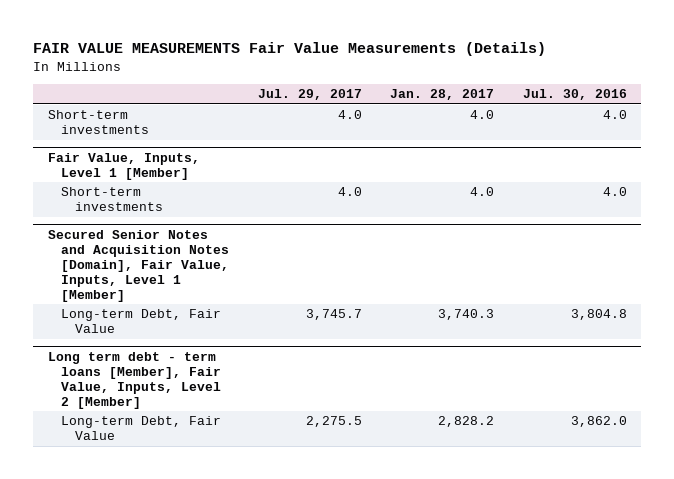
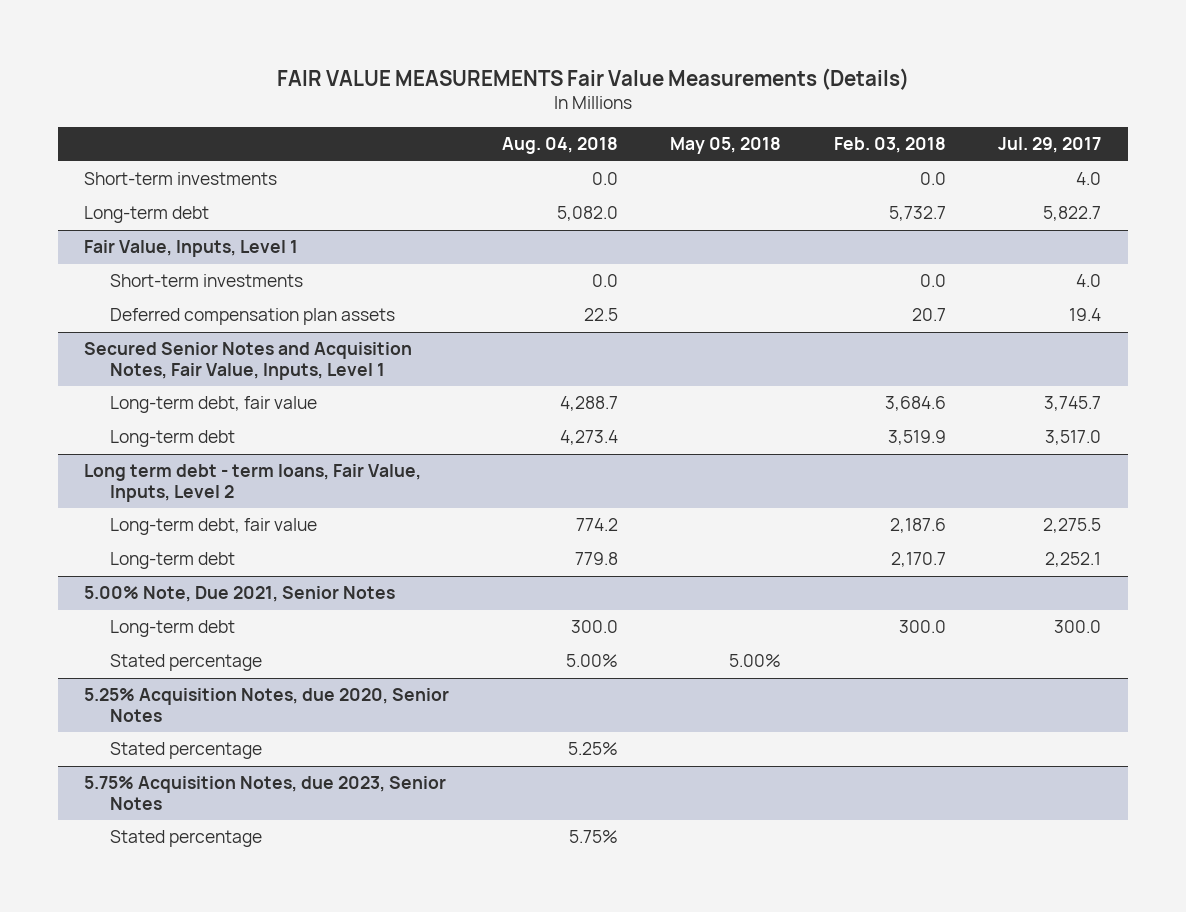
- | Jul. 29, 2017 | Jan. 28, 2017 | Jul. 30, 2016
+ | Aug. 04, 2018 | May 05, 2018 | Feb. 03, 2018 | Jul. 29, 2017
- Fair Value, Inputs, Level 1 [Member]
+ Long-term debt | 5,082.0 | | 5,732.7 | 5,822.7
+ Fair Value, Inputs, Level 1
- Secured Senior Notes and Acquisition Notes [Domain], Fair Value, Inputs, Level 1 [Member]
- Long-term Debt, Fair Value | 3,745.7 | 3,740.3 | 3,804.8
- Long term debt - term loans [Member], Fair Value, Inputs, Level 2 [Member]
- Long-term Debt, Fair Value | 2,275.5 | 2,828.2 | 3,862.0
+ Deferred compensation plan assets | 22.5 | | 20.7 | 19.4
+ Secured Senior Notes and Acquisition Notes, Fair Value, Inputs, Level 1
+ Long-term debt, fair value | 4,288.7 | | 3,684.6 | 3,745.7
+ Long-term debt | 4,273.4 | | 3,519.9 | 3,517.0
+ Long term debt - term loans, Fair Value, Inputs, Level 2
+ Long-term debt, fair value | 774.2 | | 2,187.6 | 2,275.5
+ Long-term debt | 779.8 | | 2,170.7 | 2,252.1
+ 5.00% Note, Due 2021, Senior Notes
+ Long-term debt | 300.0 | | 300.0 | 300.0
+ Stated percentage | 5.00% | 5.00% | |
+ 5.25% Acquisition Notes, due 2020, Senior Notes
+ Stated percentage | 5.25% | | |
+ 5.75% Acquisition Notes, due 2023, Senior Notes
+ Stated percentage | 5.75% | | |

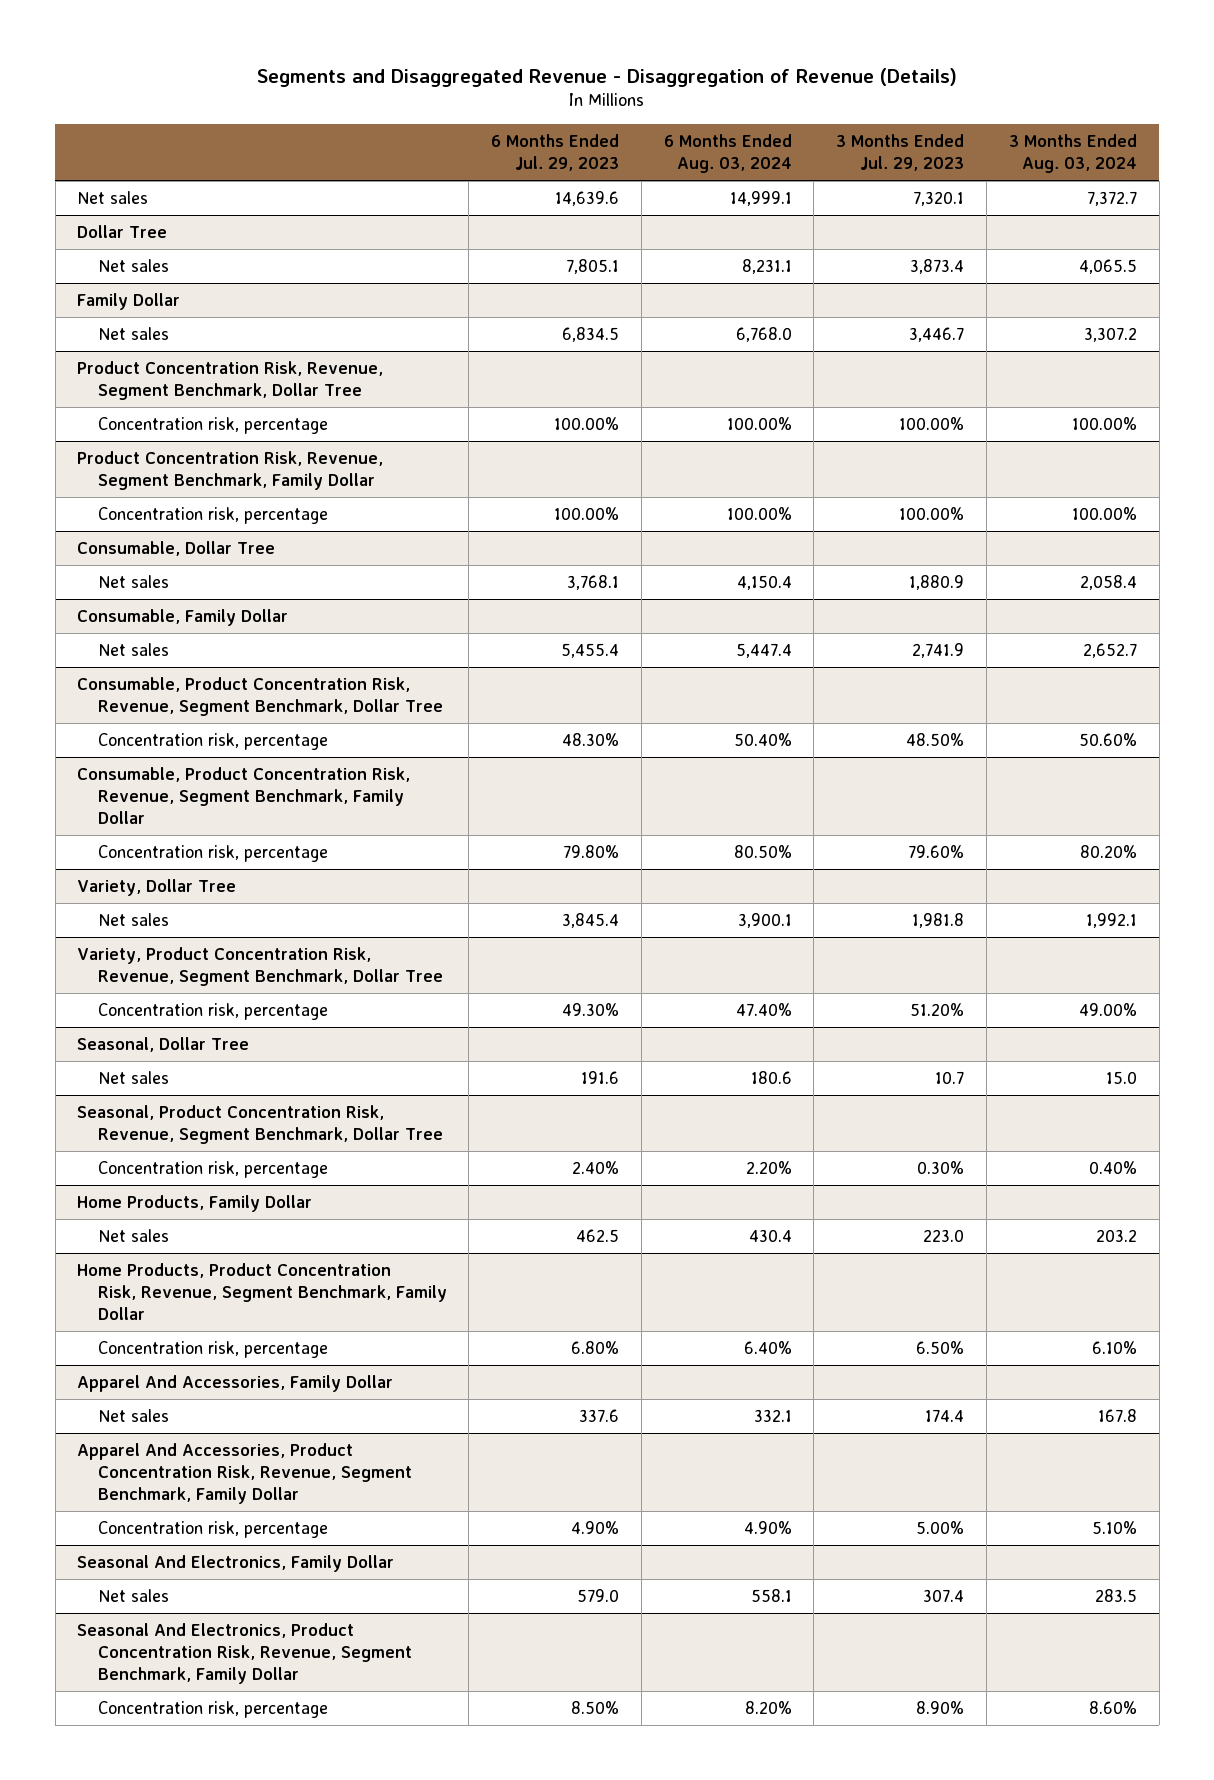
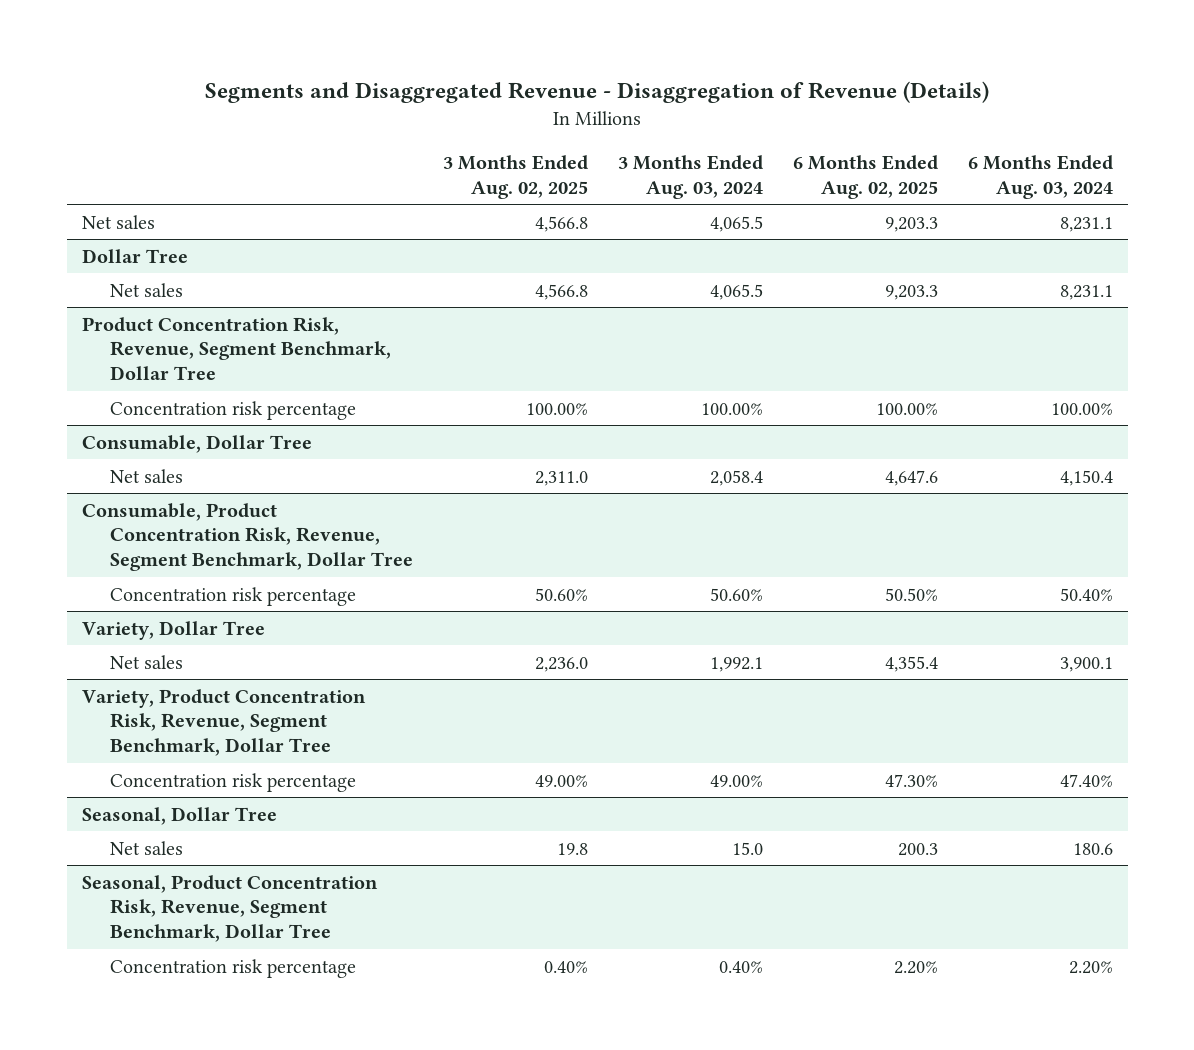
- | 6 Months Ended Jul. 29, 2023 | 6 Months Ended Aug. 03, 2024 | 3 Months Ended Jul. 29, 2023 | 3 Months Ended Aug. 03, 2024
+ | 3 Months Ended Aug. 02, 2025 | 3 Months Ended Aug. 03, 2024 | 6 Months Ended Aug. 02, 2025 | 6 Months Ended Aug. 03, 2024
- Net sales | 14,639.6 | 14,999.1 | 7,320.1 | 7,372.7
+ Net sales | 4,566.8 | 4,065.5 | 9,203.3 | 8,231.1
- Family Dollar
- Net sales | 6,834.5 | 6,768.0 | 3,446.7 | 3,307.2
@ Product Concentration Risk, Revenue, Segment Benchmark, Dollar Tree
- Concentration risk, percentage | 100.00% | 100.00% | 100.00% | 100.00%
- Product Concentration Risk, Revenue, Segment Benchmark, Family Dollar
- Concentration risk, percentage | 100.00% | 100.00% | 100.00% | 100.00%
@ Product Concentration Risk, Revenue, Segment Benchmark, Dollar Tree
+ Concentration risk percentage | 100.00% | 100.00% | 100.00% | 100.00%
- Consumable, Family Dollar
- Net sales | 5,455.4 | 5,447.4 | 2,741.9 | 2,652.7
@ Consumable, Product Concentration Risk, Revenue, Segment Benchmark, Dollar Tree
- Concentration risk, percentage | 48.30% | 50.40% | 48.50% | 50.60%
- Consumable, Product Concentration Risk, Revenue, Segment Benchmark, Family Dollar
- Concentration risk, percentage | 79.80% | 80.50% | 79.60% | 80.20%
@ Consumable, Product Concentration Risk, Revenue, Segment Benchmark, Dollar Tree
+ Concentration risk percentage | 50.60% | 50.60% | 50.50% | 50.40%
@ Variety, Product Concentration Risk, Revenue, Segment Benchmark, Dollar Tree
- Concentration risk, percentage | 49.30% | 47.40% | 51.20% | 49.00%
+ Concentration risk percentage | 49.00% | 49.00% | 47.30% | 47.40%
@ Seasonal, Product Concentration Risk, Revenue, Segment Benchmark, Dollar Tree
- Concentration risk, percentage | 2.40% | 2.20% | 0.30% | 0.40%
- Home Products, Family Dollar
- Net sales | 462.5 | 430.4 | 223.0 | 203.2
- Home Products, Product Concentration Risk, Revenue, Segment Benchmark, Family Dollar
- Concentration risk, percentage | 6.80% | 6.40% | 6.50% | 6.10%
- Apparel And Accessories, Family Dollar
- Net sales | 337.6 | 332.1 | 174.4 | 167.8
- Apparel And Accessories, Product Concentration Risk, Revenue, Segment Benchmark, Family Dollar
- Concentration risk, percentage | 4.90% | 4.90% | 5.00% | 5.10%
- Seasonal And Electronics, Family Dollar
- Net sales | 579.0 | 558.1 | 307.4 | 283.5
- Seasonal And Electronics, Product Concentration Risk, Revenue, Segment Benchmark, Family Dollar
- Concentration risk, percentage | 8.50% | 8.20% | 8.90% | 8.60%
@ Seasonal, Product Concentration Risk, Revenue, Segment Benchmark, Dollar Tree
+ Concentration risk percentage | 0.40% | 0.40% | 2.20% | 2.20%

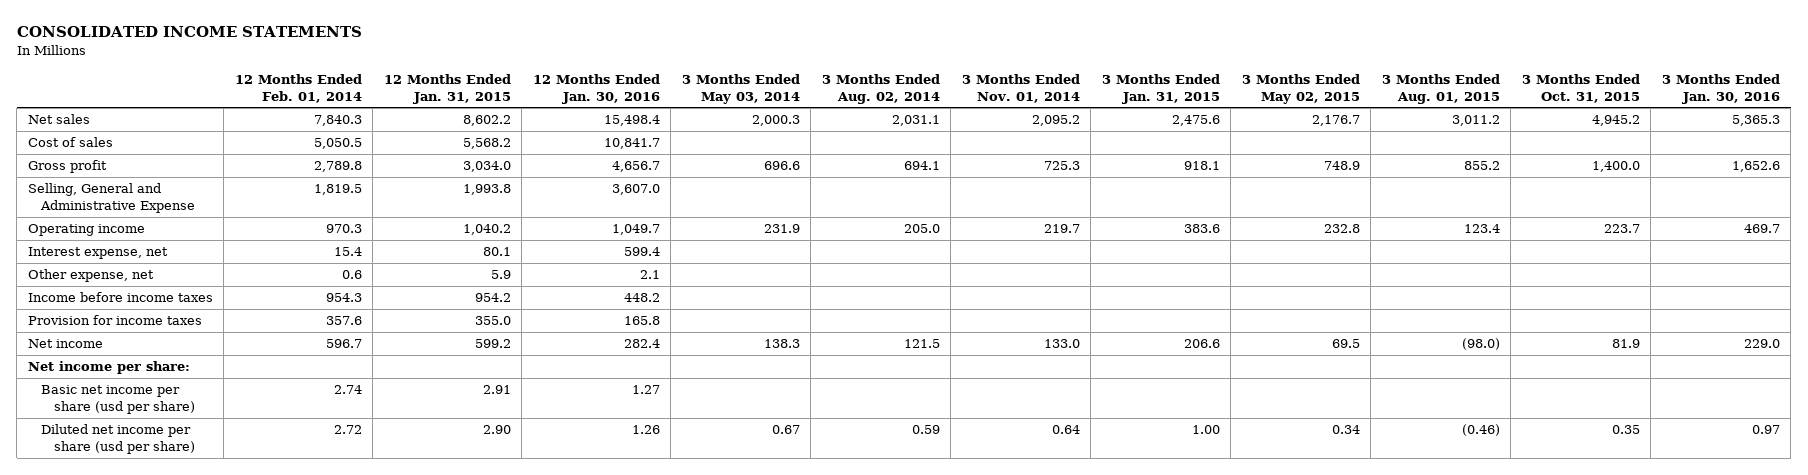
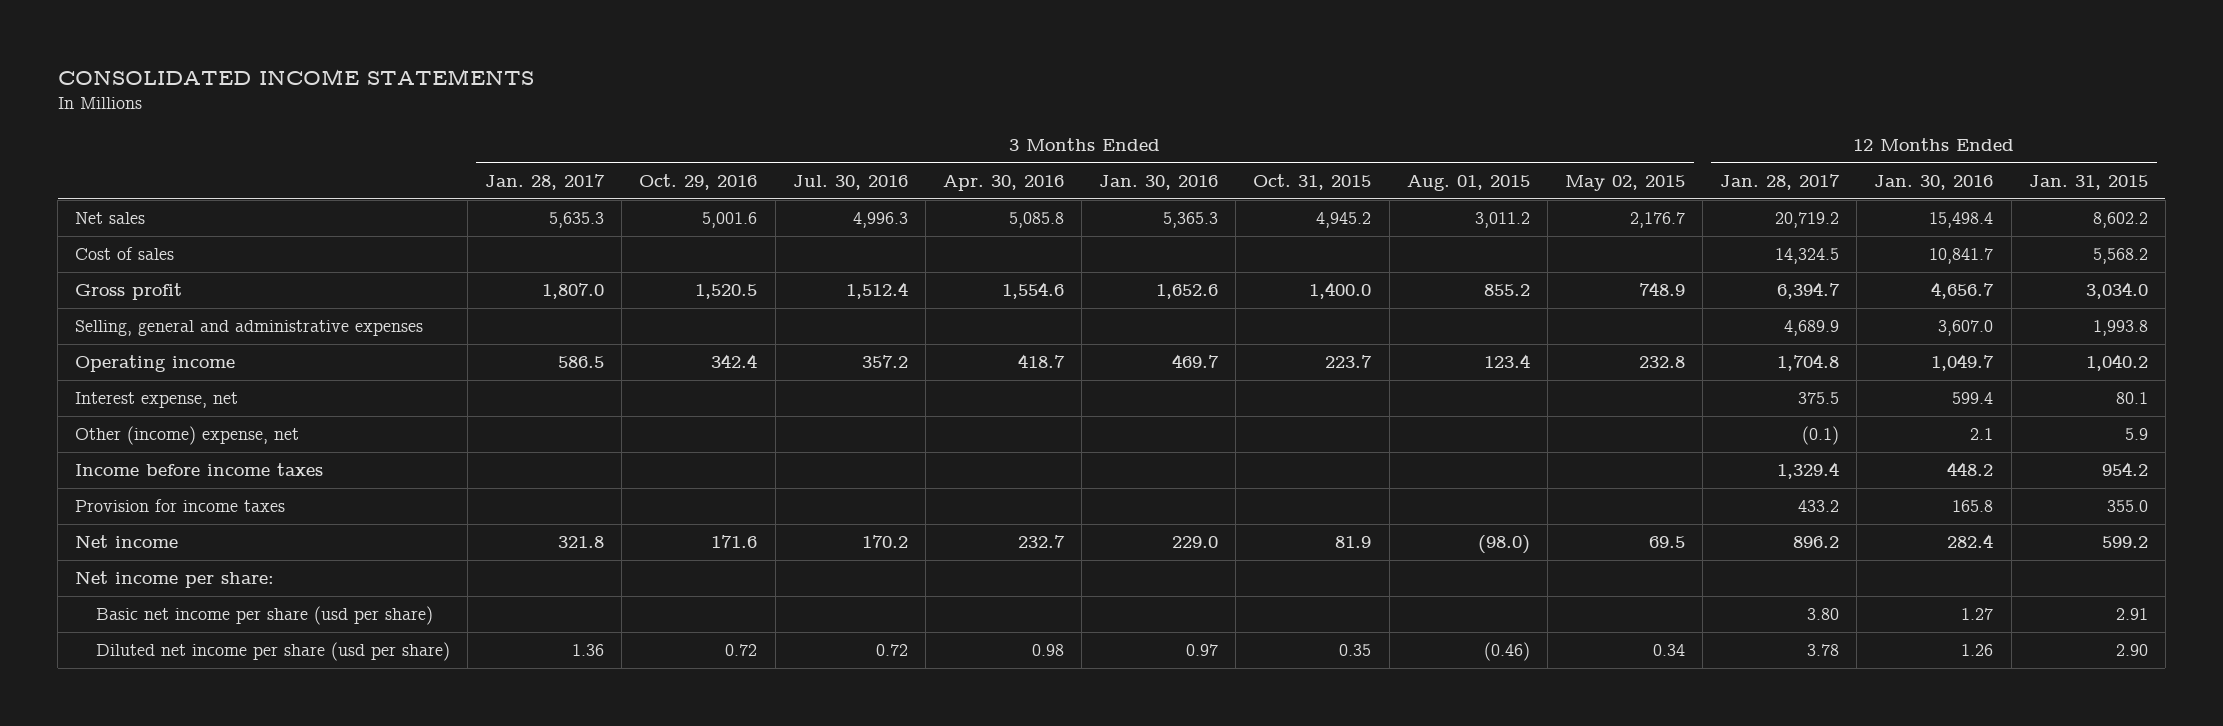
- | 12 Months Ended Feb. 01, 2014 | 12 Months Ended Jan. 31, 2015 | 12 Months Ended Jan. 30, 2016 | 3 Months Ended May 03, 2014 | 3 Months Ended Aug. 02, 2014 | 3 Months Ended Nov. 01, 2014 | 3 Months Ended Jan. 31, 2015 | 3 Months Ended May 02, 2015 | 3 Months Ended Aug. 01, 2015 | 3 Months Ended Oct. 31, 2015 | 3 Months Ended Jan. 30, 2016
+ | 3 Months Ended Jan. 28, 2017 | 3 Months Ended Oct. 29, 2016 | 3 Months Ended Jul. 30, 2016 | 3 Months Ended Apr. 30, 2016 | 3 Months Ended Jan. 30, 2016 | 3 Months Ended Oct. 31, 2015 | 3 Months Ended Aug. 01, 2015 | 3 Months Ended May 02, 2015 | 12 Months Ended Jan. 28, 2017 | 12 Months Ended Jan. 30, 2016 | 12 Months Ended Jan. 31, 2015
- Selling, General and Administrative Expense | 1,819.5 | 1,993.8 | 3,607.0 | | | | | | | |
+ Selling, general and administrative expenses | | | | | | | | | 4,689.9 | 3,607.0 | 1,993.8
- Other expense, net | 0.6 | 5.9 | 2.1 | | | | | | | |
+ Other (income) expense, net | | | | | | | | | (0.1) | 2.1 | 5.9

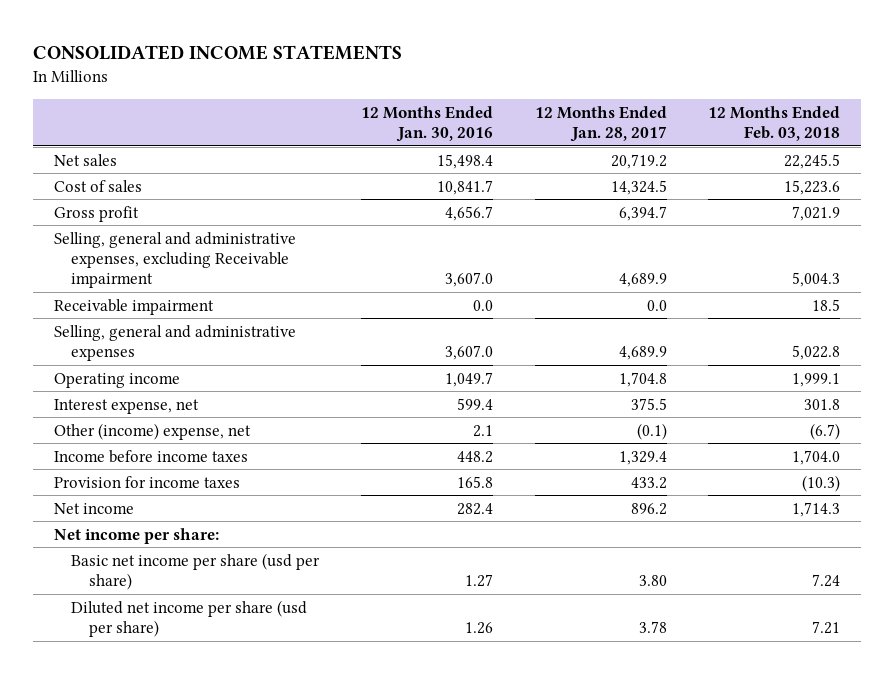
- | 3 Months Ended Jan. 28, 2017 | 3 Months Ended Oct. 29, 2016 | 3 Months Ended Jul. 30, 2016 | 3 Months Ended Apr. 30, 2016 | 3 Months Ended Jan. 30, 2016 | 3 Months Ended Oct. 31, 2015 | 3 Months Ended Aug. 01, 2015 | 3 Months Ended May 02, 2015 | 12 Months Ended Jan. 28, 2017 | 12 Months Ended Jan. 30, 2016 | 12 Months Ended Jan. 31, 2015
+ | 12 Months Ended Jan. 30, 2016 | 12 Months Ended Jan. 28, 2017 | 12 Months Ended Feb. 03, 2018
+ Selling, general and administrative expenses, excluding Receivable impairment | 3,607.0 | 4,689.9 | 5,004.3
+ Receivable impairment | 0.0 | 0.0 | 18.5

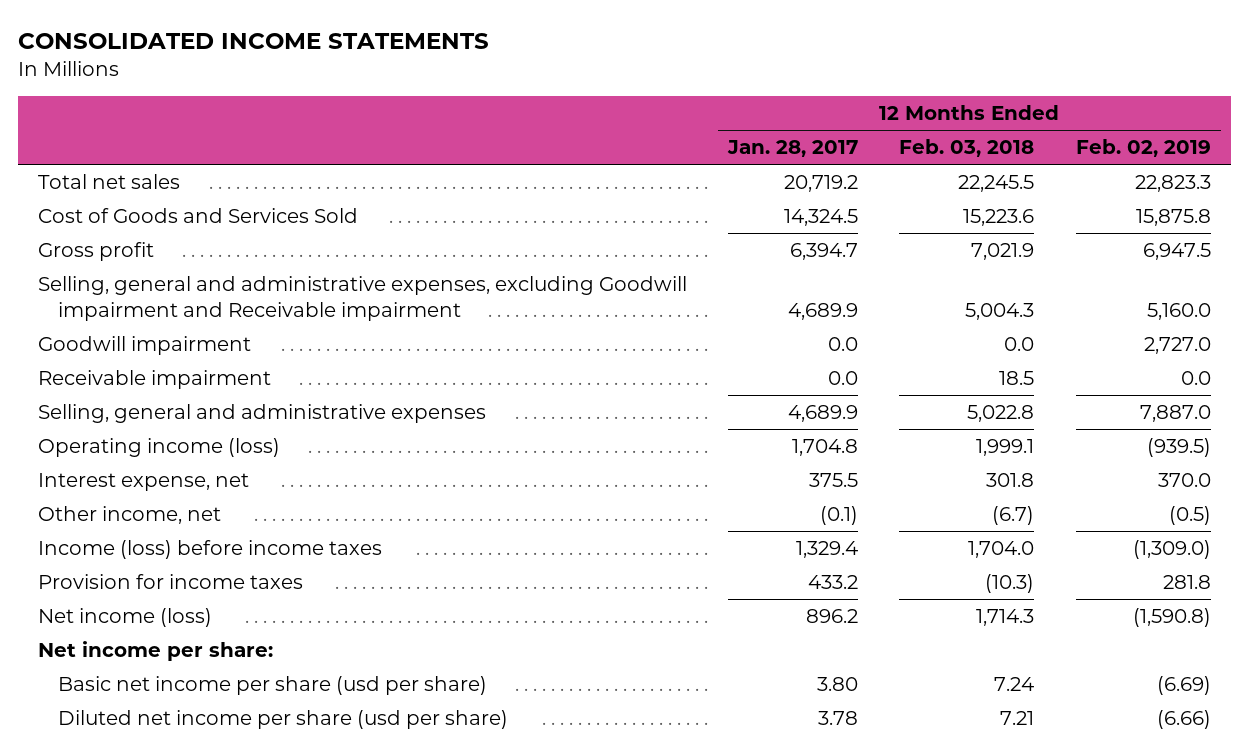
- | 12 Months Ended Jan. 30, 2016 | 12 Months Ended Jan. 28, 2017 | 12 Months Ended Feb. 03, 2018
+ | 12 Months Ended Jan. 28, 2017 | 12 Months Ended Feb. 03, 2018 | 12 Months Ended Feb. 02, 2019
- Net sales | 15,498.4 | 20,719.2 | 22,245.5
- Cost of sales | 10,841.7 | 14,324.5 | 15,223.6
+ Total net sales | 20,719.2 | 22,245.5 | 22,823.3
+ Cost of Goods and Services Sold | 14,324.5 | 15,223.6 | 15,875.8
- Selling, general and administrative expenses, excluding Receivable impairment | 3,607.0 | 4,689.9 | 5,004.3
+ Selling, general and administrative expenses, excluding Goodwill impairment and Receivable impairment | 4,689.9 | 5,004.3 | 5,160.0
+ Goodwill impairment | 0.0 | 0.0 | 2,727.0
- Operating income | 1,049.7 | 1,704.8 | 1,999.1
+ Operating income (loss) | 1,704.8 | 1,999.1 | (939.5)
- Other (income) expense, net | 2.1 | (0.1) | (6.7)
- Income before income taxes | 448.2 | 1,329.4 | 1,704.0
+ Other income, net | (0.1) | (6.7) | (0.5)
+ Income (loss) before income taxes | 1,329.4 | 1,704.0 | (1,309.0)
- Net income | 282.4 | 896.2 | 1,714.3
+ Net income (loss) | 896.2 | 1,714.3 | (1,590.8)

